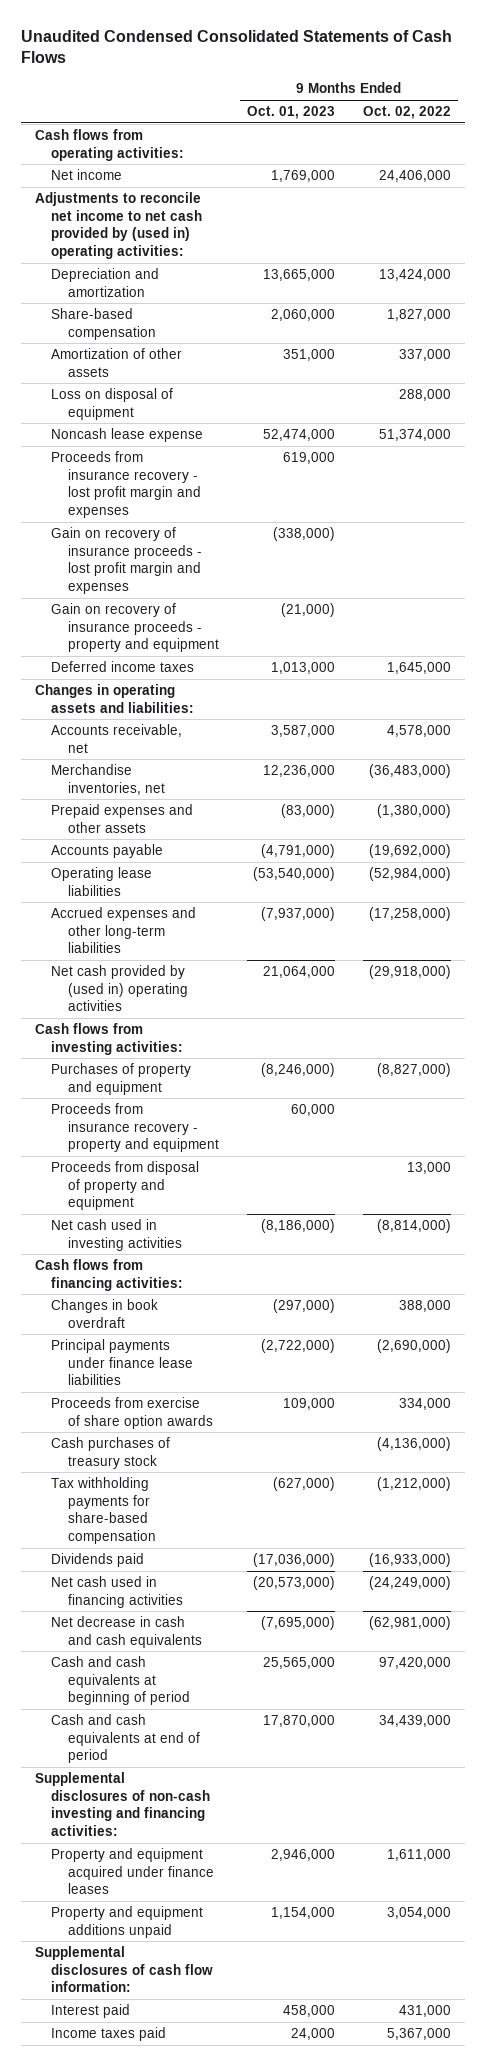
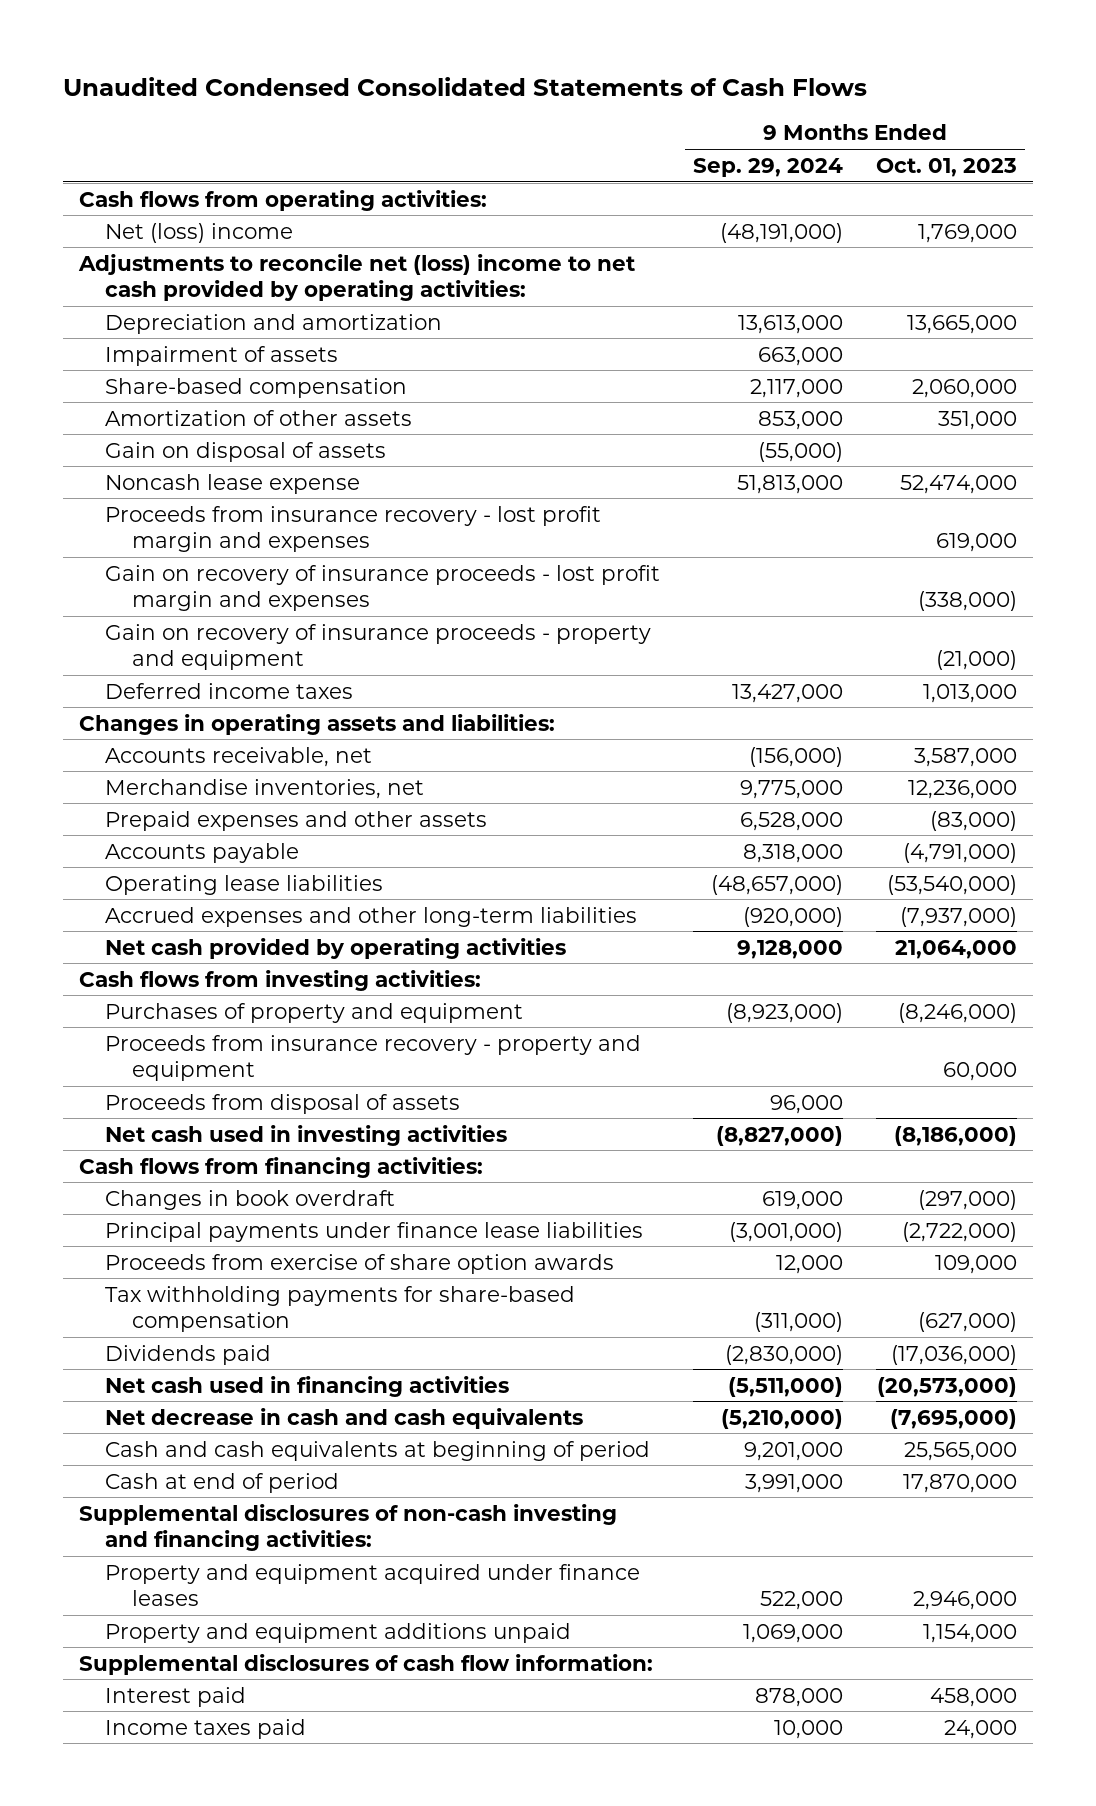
- | 9 Months Ended Oct. 01, 2023 | 9 Months Ended Oct. 02, 2022
+ | 9 Months Ended Sep. 29, 2024 | 9 Months Ended Oct. 01, 2023
- Net income | 1,769,000 | 24,406,000
- Adjustments to reconcile net income to net cash provided by (used in) operating activities:
+ Net (loss) income | (48,191,000) | 1,769,000
+ Adjustments to reconcile net (loss) income to net cash provided by operating activities:
+ Impairment of assets | 663,000 |
- Loss on disposal of equipment | | 288,000
+ Gain on disposal of assets | (55,000) |
- Net cash provided by (used in) operating activities | 21,064,000 | (29,918,000)
+ Net cash provided by operating activities | 9,128,000 | 21,064,000
- Proceeds from disposal of property and equipment | | 13,000
+ Proceeds from disposal of assets | 96,000 |
- Cash purchases of treasury stock | | (4,136,000)
- Cash and cash equivalents at end of period | 17,870,000 | 34,439,000
+ Cash at end of period | 3,991,000 | 17,870,000

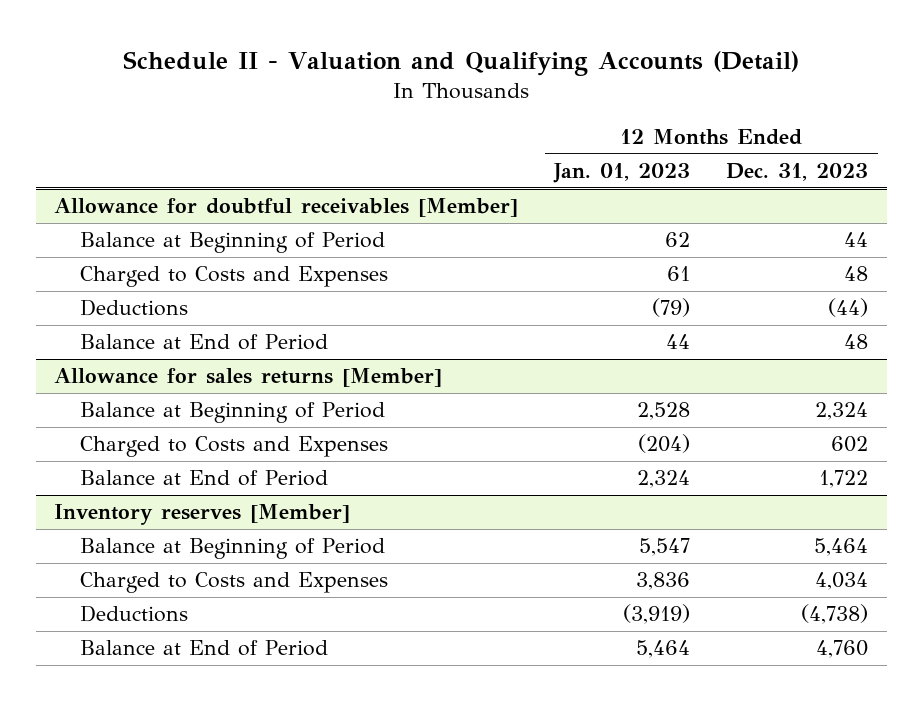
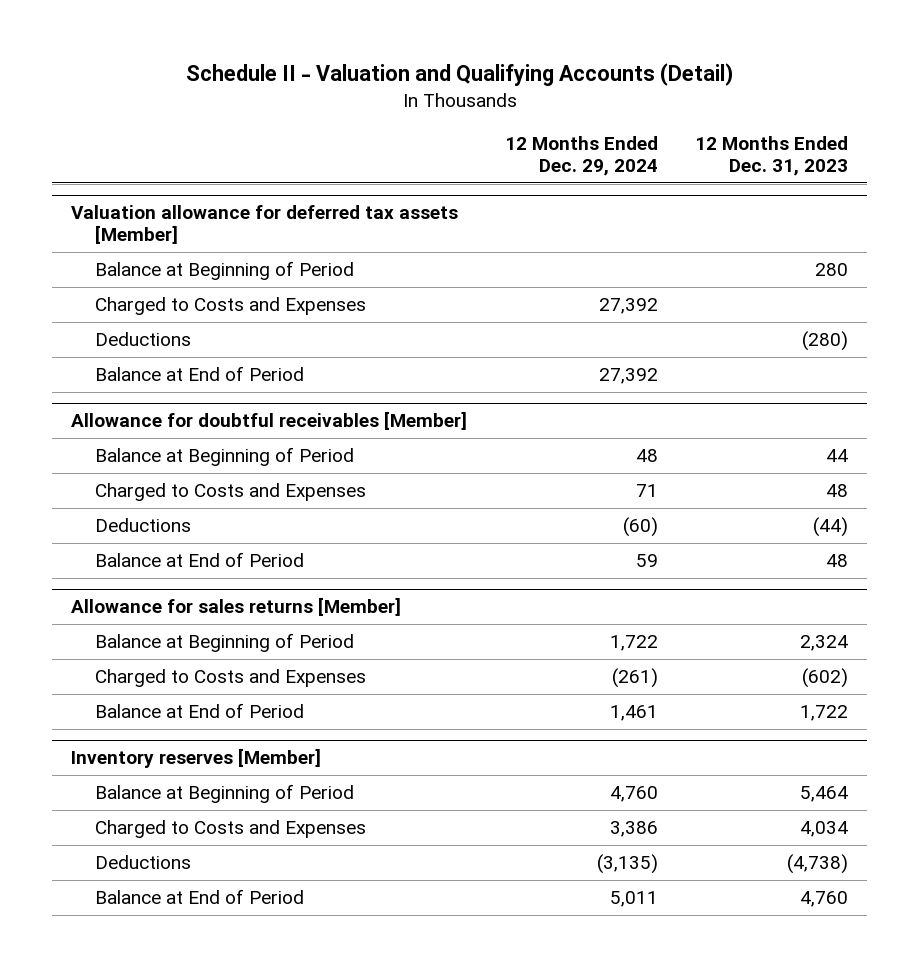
- | 12 Months Ended Jan. 01, 2023 | 12 Months Ended Dec. 31, 2023
+ | 12 Months Ended Dec. 29, 2024 | 12 Months Ended Dec. 31, 2023
+ Valuation allowance for deferred tax assets [Member]
+ Balance at Beginning of Period | | 280
+ Charged to Costs and Expenses | 27,392 |
+ Deductions | | (280)
+ Balance at End of Period | 27,392 |
@ Allowance for sales returns [Member]
- Charged to Costs and Expenses | (204) | 602
+ Charged to Costs and Expenses | (261) | (602)

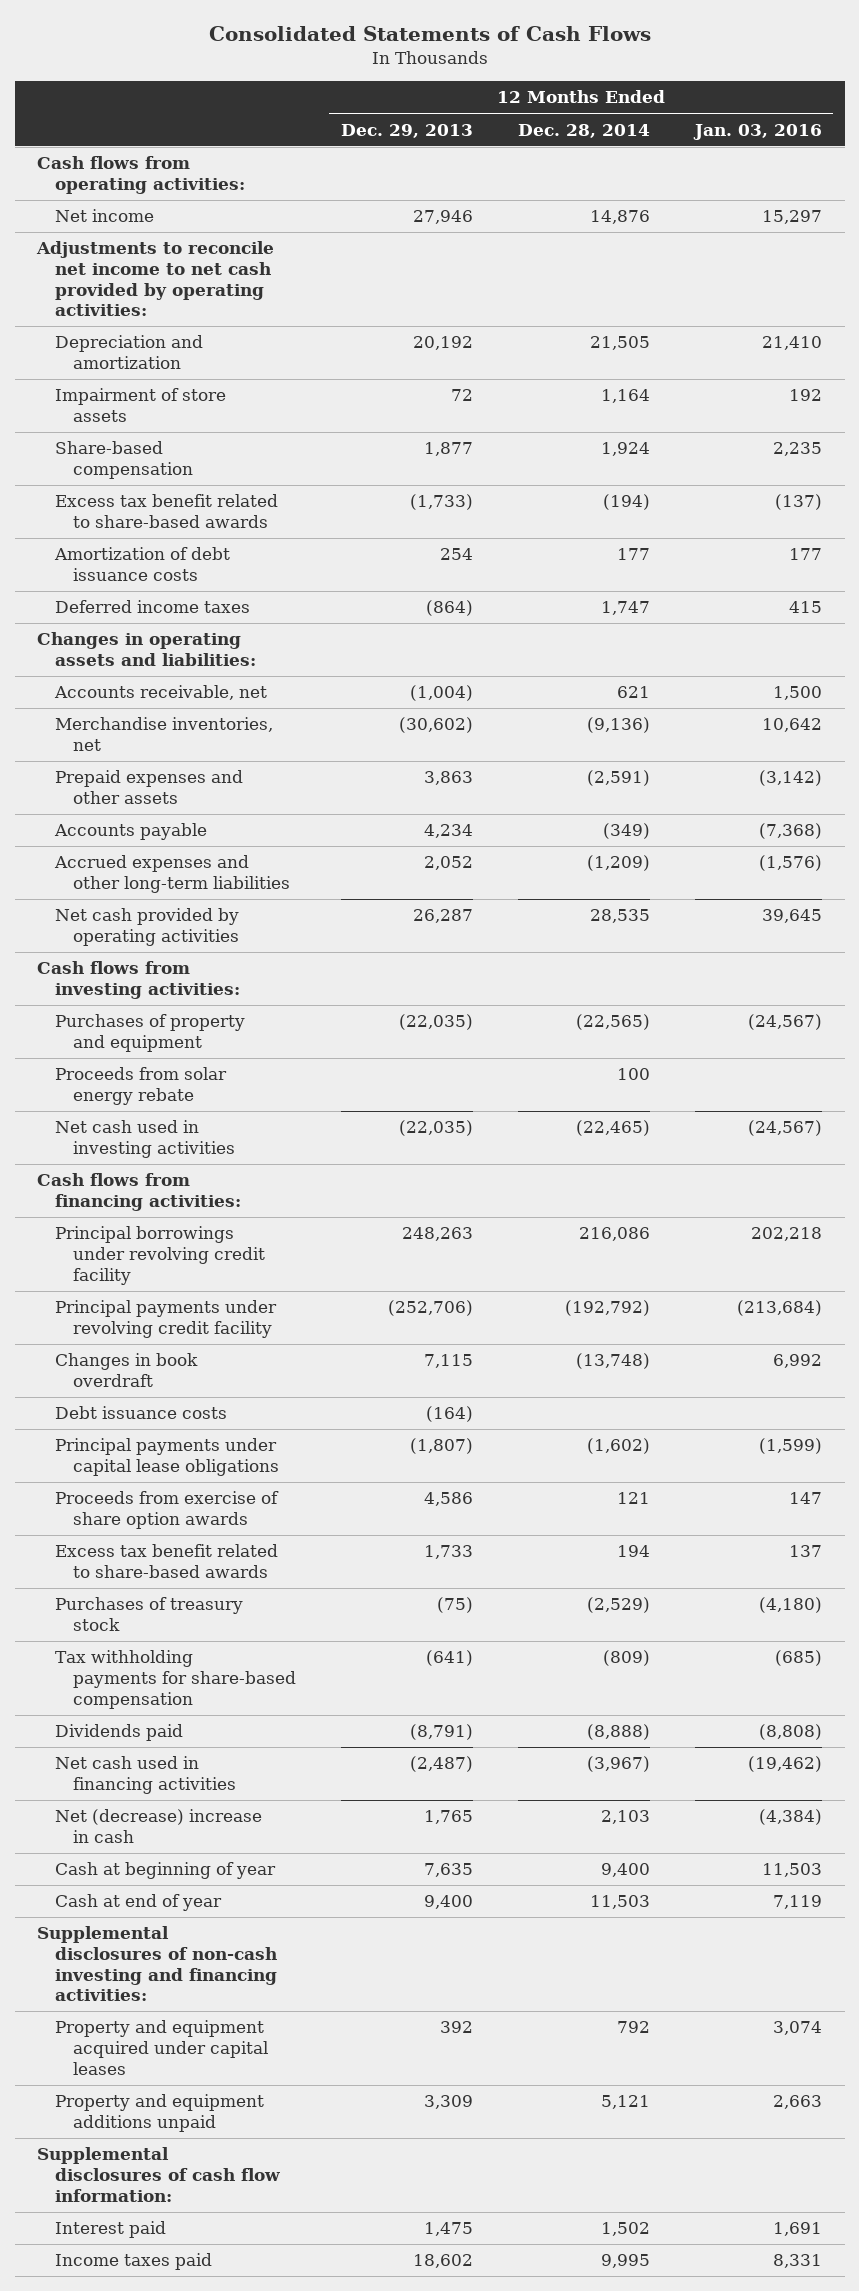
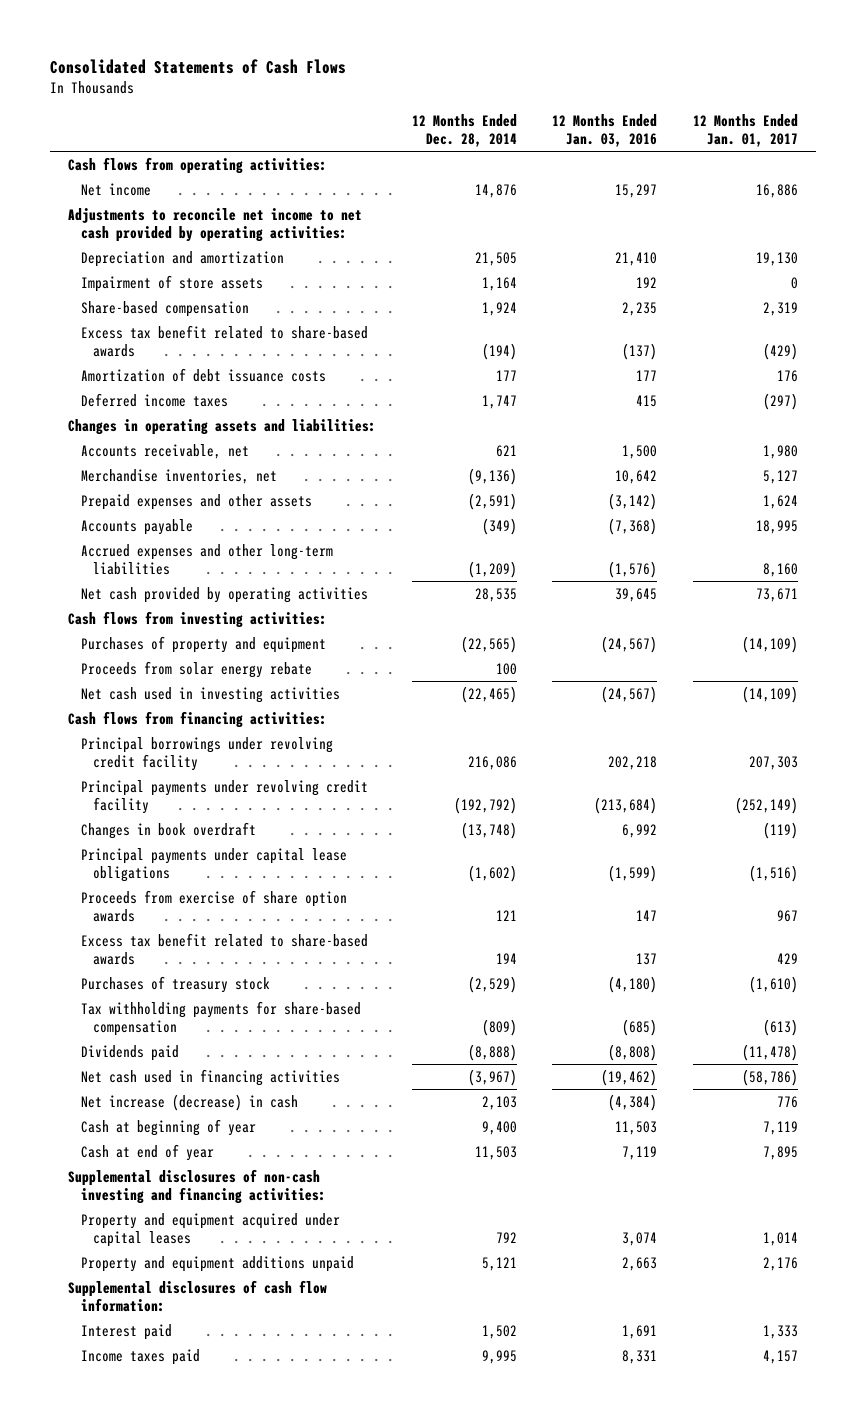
- | 12 Months Ended Dec. 29, 2013 | 12 Months Ended Dec. 28, 2014 | 12 Months Ended Jan. 03, 2016
+ | 12 Months Ended Dec. 28, 2014 | 12 Months Ended Jan. 03, 2016 | 12 Months Ended Jan. 01, 2017
- Debt issuance costs | (164) | |
- Net (decrease) increase in cash | 1,765 | 2,103 | (4,384)
+ Net increase (decrease) in cash | 2,103 | (4,384) | 776

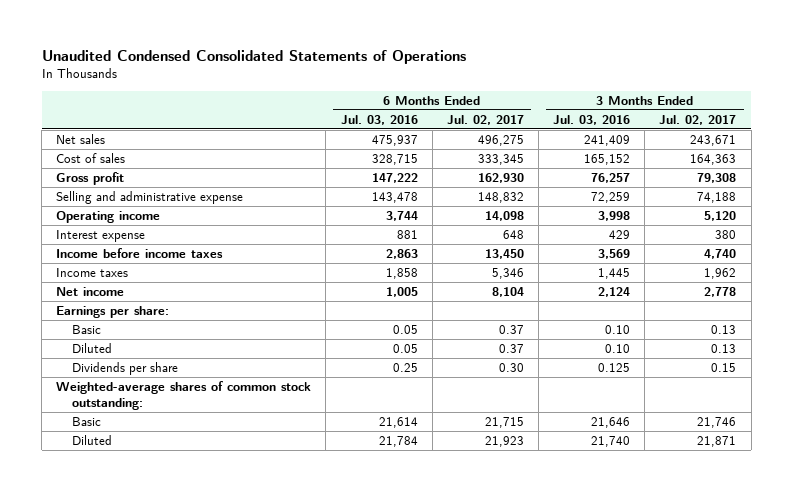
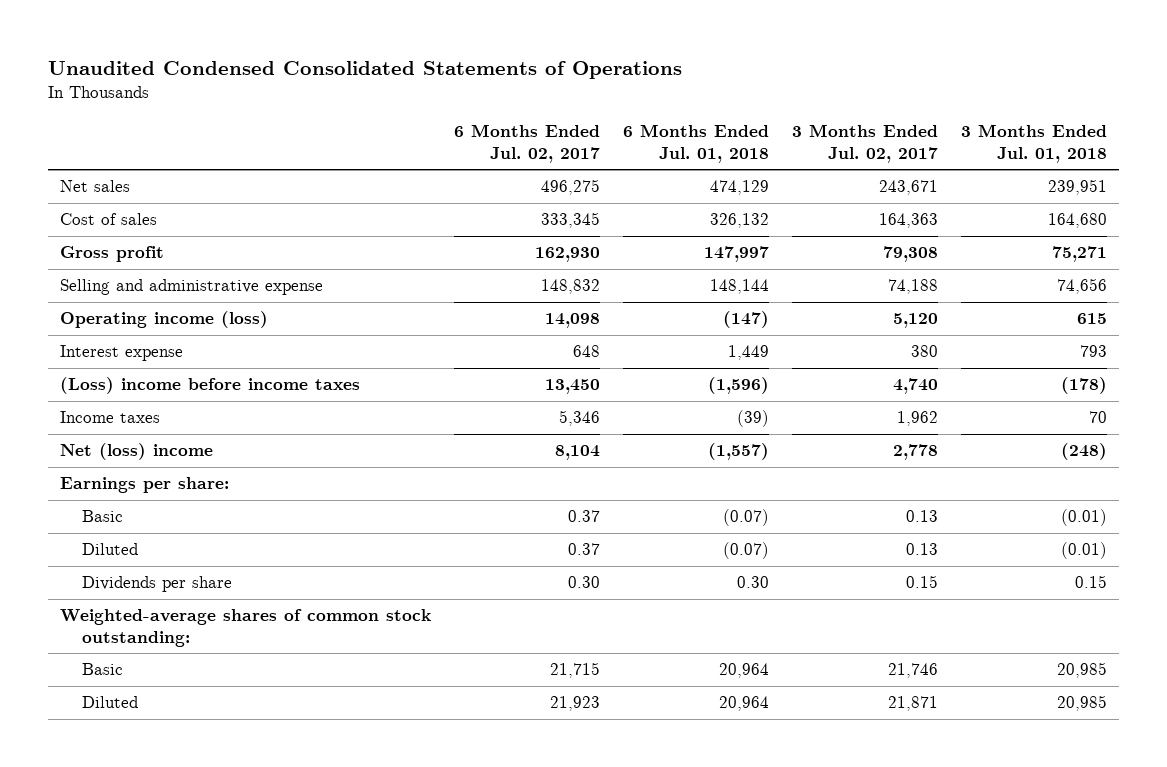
- | 6 Months Ended Jul. 03, 2016 | 6 Months Ended Jul. 02, 2017 | 3 Months Ended Jul. 03, 2016 | 3 Months Ended Jul. 02, 2017
+ | 6 Months Ended Jul. 02, 2017 | 6 Months Ended Jul. 01, 2018 | 3 Months Ended Jul. 02, 2017 | 3 Months Ended Jul. 01, 2018
- Operating income | 3,744 | 14,098 | 3,998 | 5,120
+ Operating income (loss) | 14,098 | (147) | 5,120 | 615
- Income before income taxes | 2,863 | 13,450 | 3,569 | 4,740
+ (Loss) income before income taxes | 13,450 | (1,596) | 4,740 | (178)
- Net income | 1,005 | 8,104 | 2,124 | 2,778
+ Net (loss) income | 8,104 | (1,557) | 2,778 | (248)

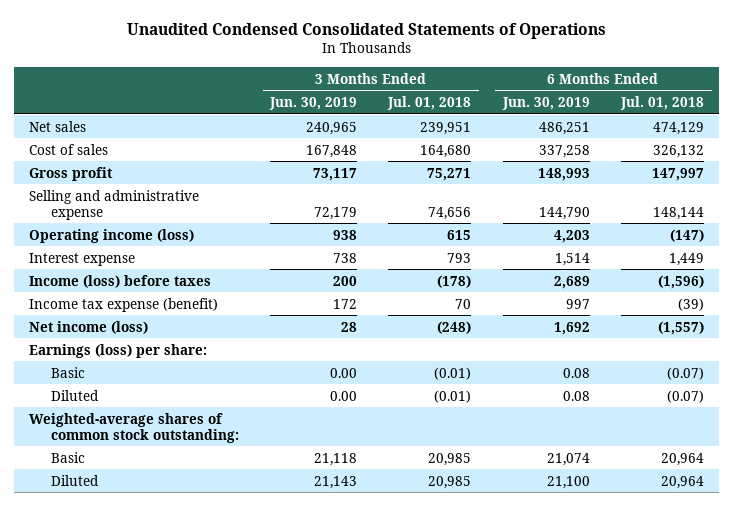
- | 6 Months Ended Jul. 02, 2017 | 6 Months Ended Jul. 01, 2018 | 3 Months Ended Jul. 02, 2017 | 3 Months Ended Jul. 01, 2018
+ | 3 Months Ended Jun. 30, 2019 | 3 Months Ended Jul. 01, 2018 | 6 Months Ended Jun. 30, 2019 | 6 Months Ended Jul. 01, 2018
- (Loss) income before income taxes | 13,450 | (1,596) | 4,740 | (178)
- Income taxes | 5,346 | (39) | 1,962 | 70
- Net (loss) income | 8,104 | (1,557) | 2,778 | (248)
- Earnings per share:
+ Income (loss) before taxes | 200 | (178) | 2,689 | (1,596)
+ Income tax expense (benefit) | 172 | 70 | 997 | (39)
+ Net income (loss) | 28 | (248) | 1,692 | (1,557)
+ Earnings (loss) per share:
- Dividends per share | 0.30 | 0.30 | 0.15 | 0.15

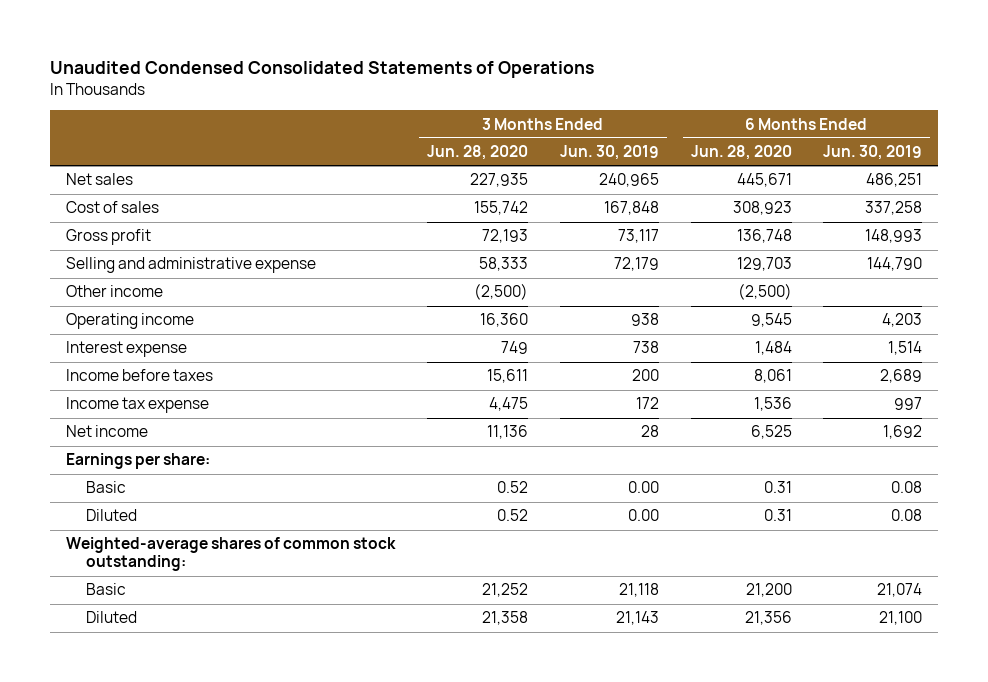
- | 3 Months Ended Jun. 30, 2019 | 3 Months Ended Jul. 01, 2018 | 6 Months Ended Jun. 30, 2019 | 6 Months Ended Jul. 01, 2018
+ | 3 Months Ended Jun. 28, 2020 | 3 Months Ended Jun. 30, 2019 | 6 Months Ended Jun. 28, 2020 | 6 Months Ended Jun. 30, 2019
- Operating income (loss) | 938 | 615 | 4,203 | (147)
+ Other income | (2,500) | | (2,500) |
+ Operating income | 16,360 | 938 | 9,545 | 4,203
- Income (loss) before taxes | 200 | (178) | 2,689 | (1,596)
- Income tax expense (benefit) | 172 | 70 | 997 | (39)
- Net income (loss) | 28 | (248) | 1,692 | (1,557)
- Earnings (loss) per share:
+ Income before taxes | 15,611 | 200 | 8,061 | 2,689
+ Income tax expense | 4,475 | 172 | 1,536 | 997
+ Net income | 11,136 | 28 | 6,525 | 1,692
+ Earnings per share:

